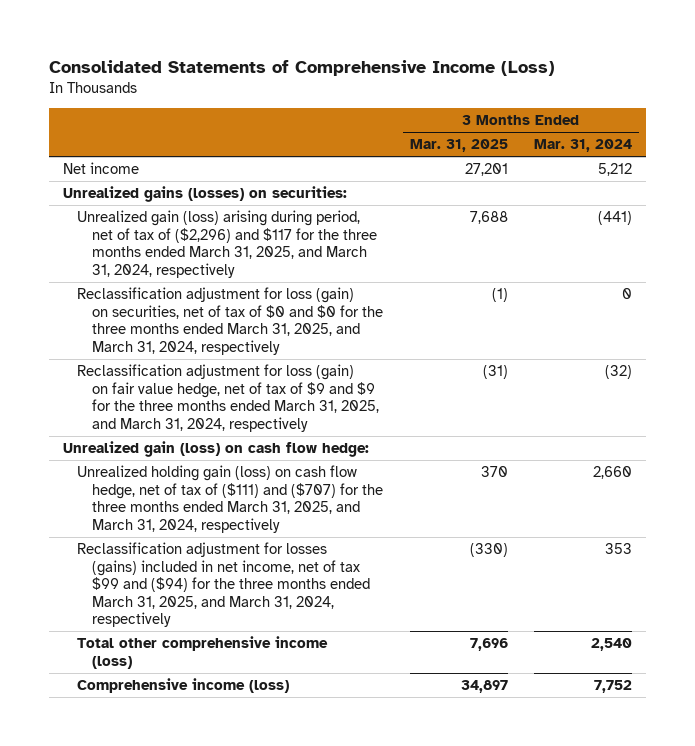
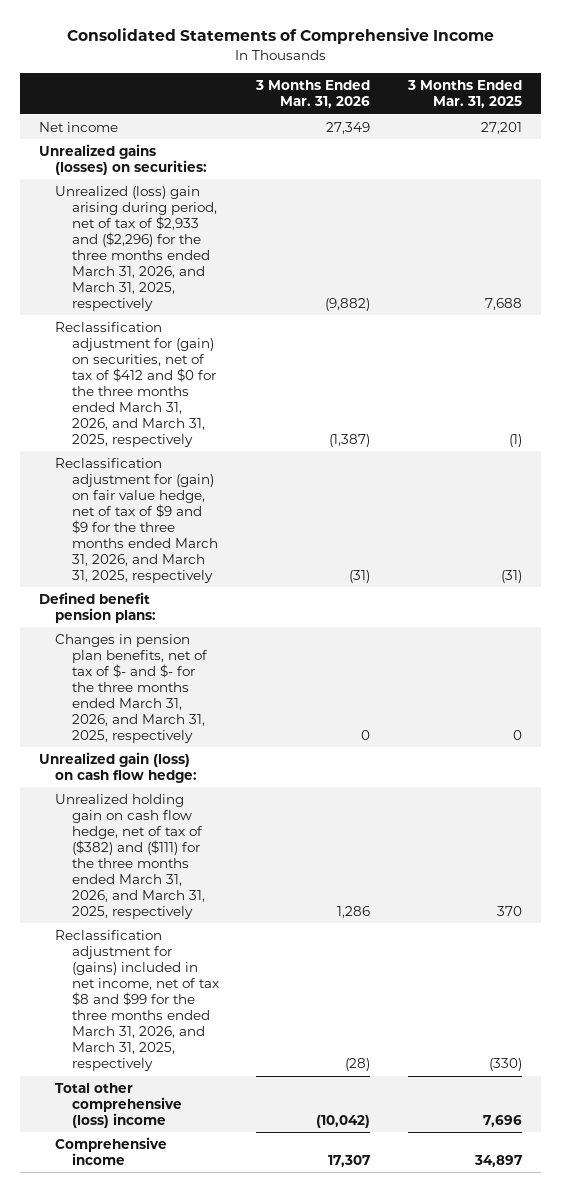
- Consolidated Statements of Comprehensive Income (Loss)
+ Consolidated Statements of Comprehensive Income
- | 3 Months Ended Mar. 31, 2025 | 3 Months Ended Mar. 31, 2024
+ | 3 Months Ended Mar. 31, 2026 | 3 Months Ended Mar. 31, 2025
- Unrealized gain (loss) arising during period, net of tax of ($2,296) and $117 for the three months ended March 31, 2025, and March 31, 2024, respectively | 7,688 | (441)
- Reclassification adjustment for loss (gain) on securities, net of tax of $0 and $0 for the three months ended March 31, 2025, and March 31, 2024, respectively | (1) | 0
- Reclassification adjustment for loss (gain) on fair value hedge, net of tax of $9 and $9 for the three months ended March 31, 2025, and March 31, 2024, respectively | (31) | (32)
+ Unrealized (loss) gain arising during period, net of tax of $2,933 and ($2,296) for the three months ended March 31, 2026, and March 31, 2025, respectively | (9,882) | 7,688
+ Reclassification adjustment for (gain) on securities, net of tax of $412 and $0 for the three months ended March 31, 2026, and March 31, 2025, respectively | (1,387) | (1)
+ Reclassification adjustment for (gain) on fair value hedge, net of tax of $9 and $9 for the three months ended March 31, 2026, and March 31, 2025, respectively | (31) | (31)
+ Defined benefit pension plans:
+ Changes in pension plan benefits, net of tax of $- and $- for the three months ended March 31, 2026, and March 31, 2025, respectively | 0 | 0
- Unrealized holding gain (loss) on cash flow hedge, net of tax of ($111) and ($707) for the three months ended March 31, 2025, and March 31, 2024, respectively | 370 | 2,660
- Reclassification adjustment for losses (gains) included in net income, net of tax $99 and ($94) for the three months ended March 31, 2025, and March 31, 2024, respectively | (330) | 353
- Total other comprehensive income (loss) | 7,696 | 2,540
- Comprehensive income (loss) | 34,897 | 7,752
+ Unrealized holding gain on cash flow hedge, net of tax of ($382) and ($111) for the three months ended March 31, 2026, and March 31, 2025, respectively | 1,286 | 370
+ Reclassification adjustment for (gains) included in net income, net of tax $8 and $99 for the three months ended March 31, 2026, and March 31, 2025, respectively | (28) | (330)
+ Total other comprehensive (loss) income | (10,042) | 7,696
+ Comprehensive income | 17,307 | 34,897

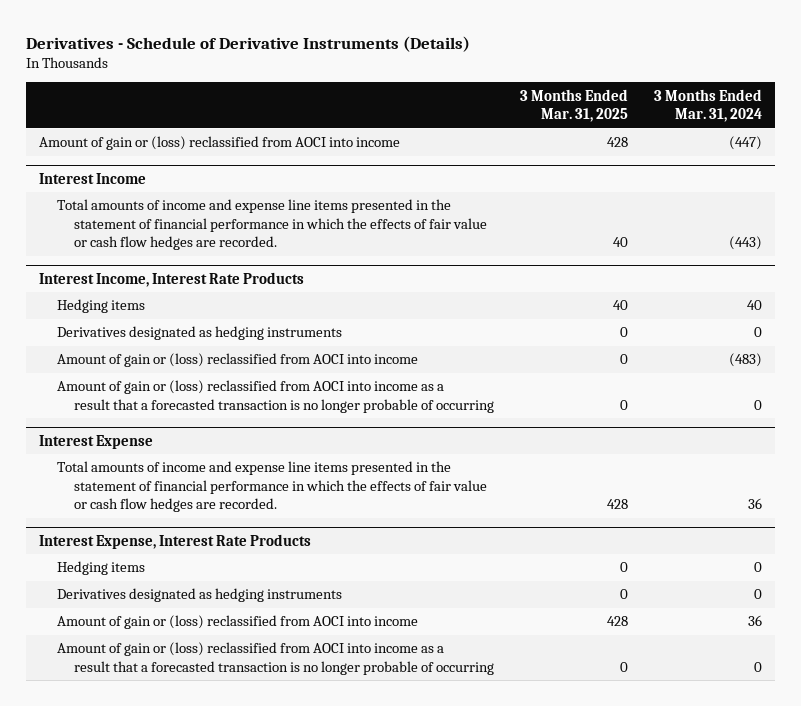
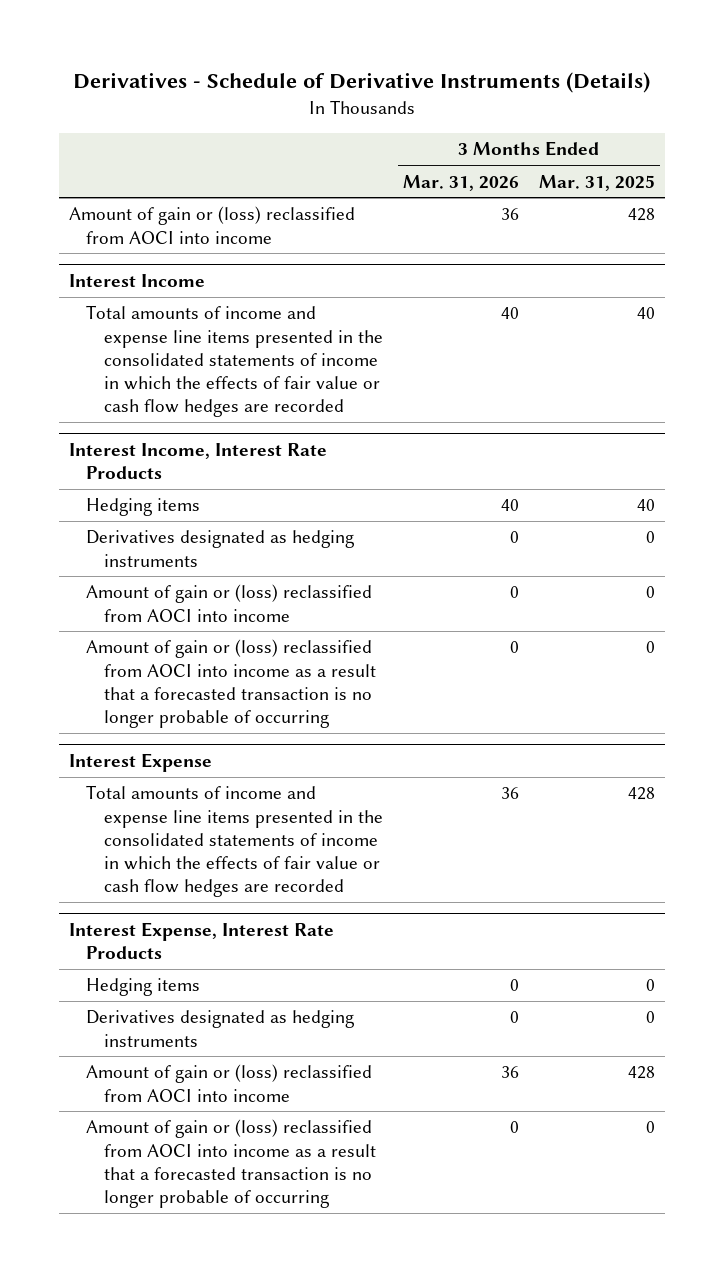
- | 3 Months Ended Mar. 31, 2025 | 3 Months Ended Mar. 31, 2024
+ | 3 Months Ended Mar. 31, 2026 | 3 Months Ended Mar. 31, 2025
@ Interest Income
- Total amounts of income and expense line items presented in the statement of financial performance in which the effects of fair value or cash flow hedges are recorded. | 40 | (443)
+ Total amounts of income and expense line items presented in the consolidated statements of income in which the effects of fair value or cash flow hedges are recorded | 40 | 40
@ Interest Expense
- Total amounts of income and expense line items presented in the statement of financial performance in which the effects of fair value or cash flow hedges are recorded. | 428 | 36
+ Total amounts of income and expense line items presented in the consolidated statements of income in which the effects of fair value or cash flow hedges are recorded | 36 | 428

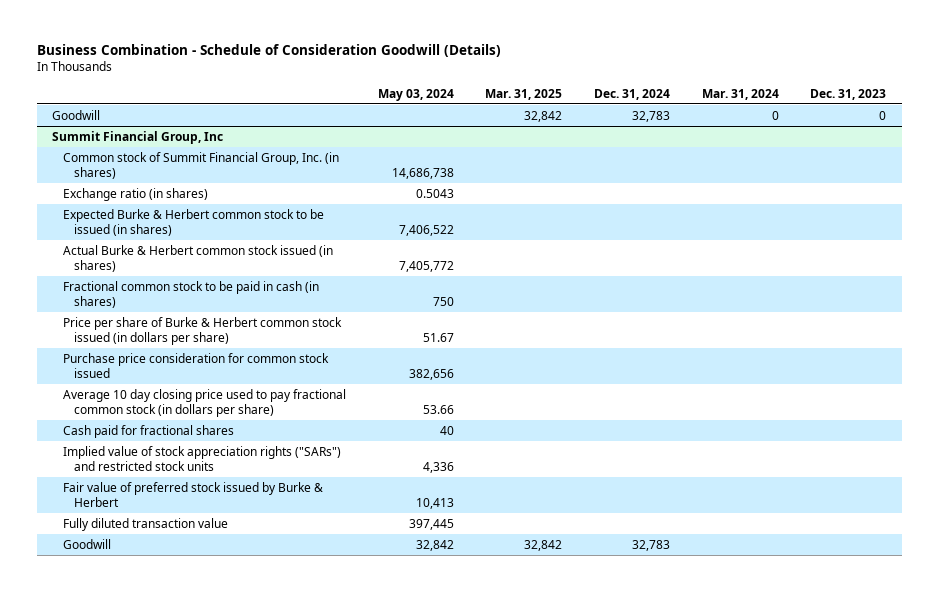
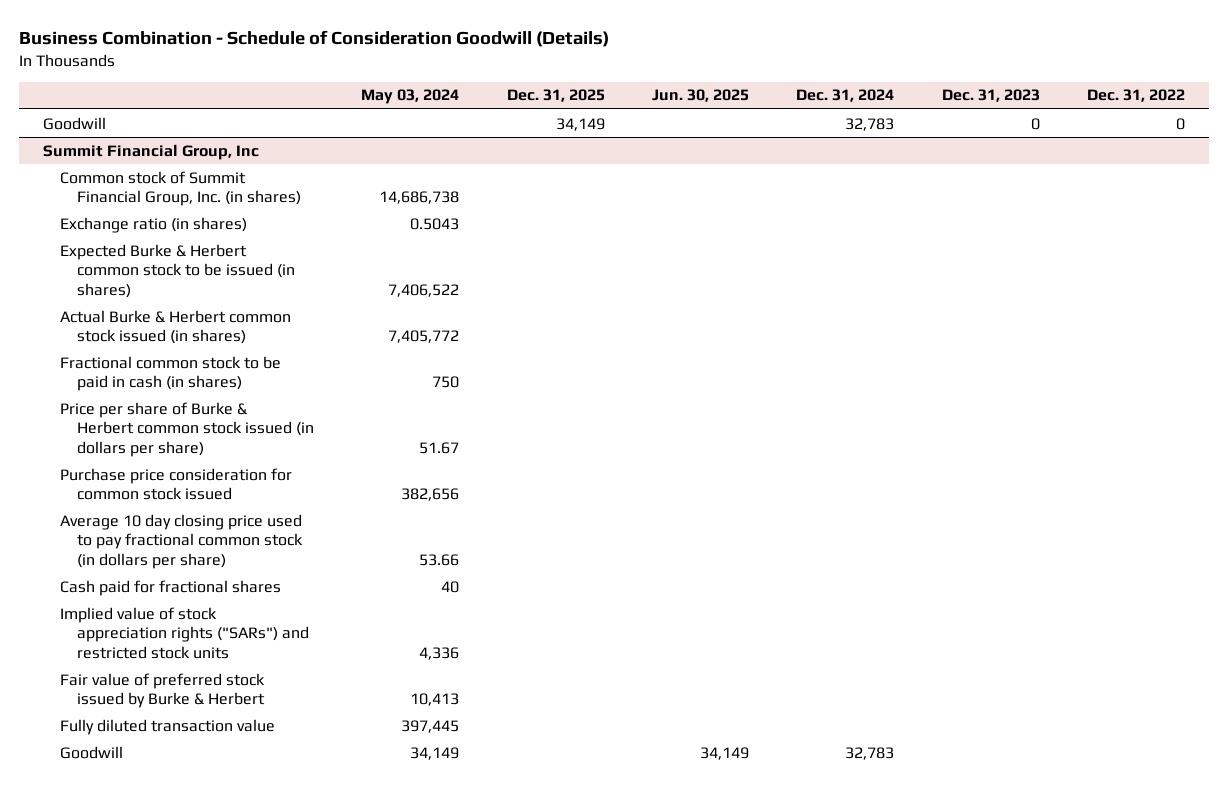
- | May 03, 2024 | Mar. 31, 2025 | Dec. 31, 2024 | Mar. 31, 2024 | Dec. 31, 2023
+ | May 03, 2024 | Dec. 31, 2025 | Jun. 30, 2025 | Dec. 31, 2024 | Dec. 31, 2023 | Dec. 31, 2022
@ Summit Financial Group, Inc
- Goodwill | 32,842 | 32,842 | 32,783 | |
+ Goodwill | 34,149 | | 34,149 | 32,783 | |

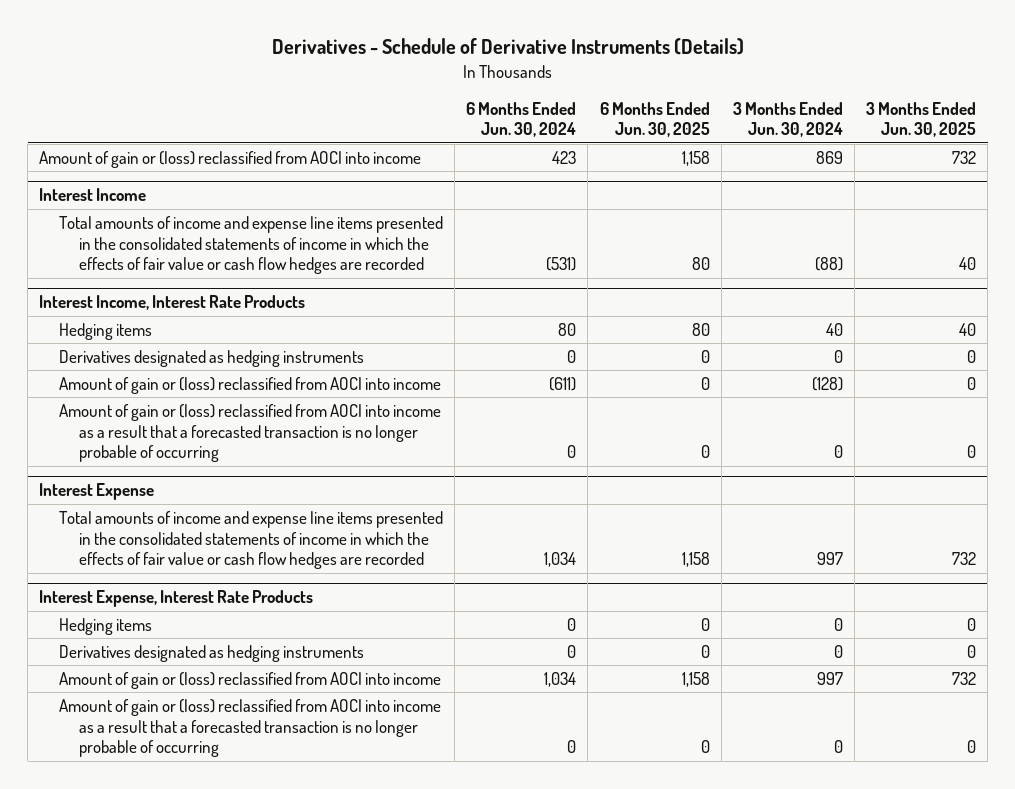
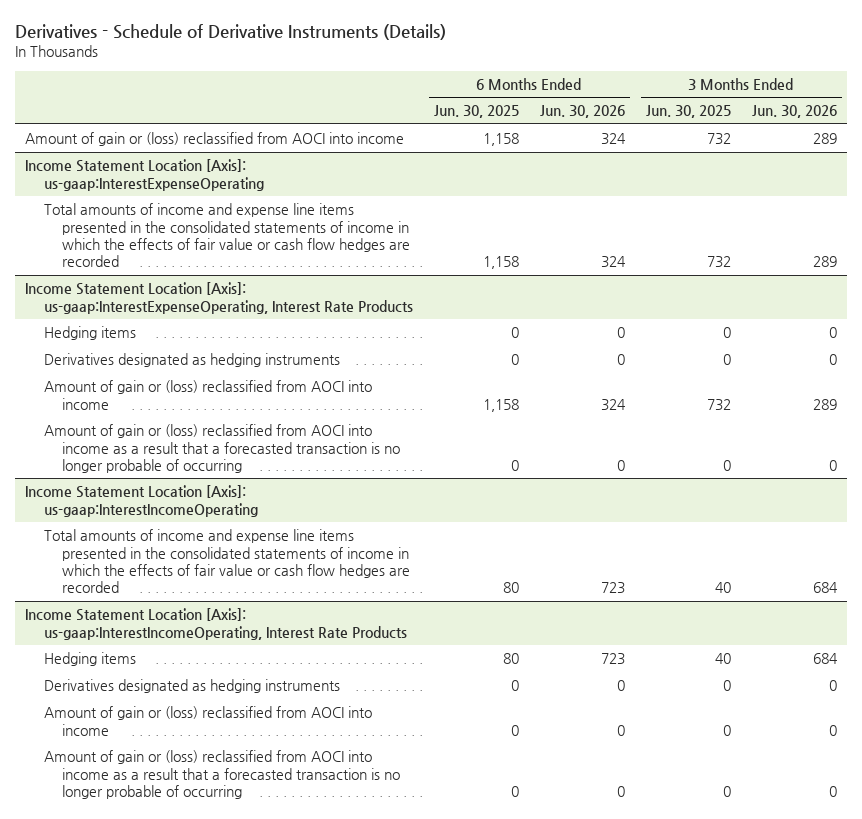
- | 6 Months Ended Jun. 30, 2024 | 6 Months Ended Jun. 30, 2025 | 3 Months Ended Jun. 30, 2024 | 3 Months Ended Jun. 30, 2025
+ | 6 Months Ended Jun. 30, 2025 | 6 Months Ended Jun. 30, 2026 | 3 Months Ended Jun. 30, 2025 | 3 Months Ended Jun. 30, 2026
- Interest Income
- Total amounts of income and expense line items presented in the consolidated statements of income in which the effects of fair value or cash flow hedges are recorded | (531) | 80 | (88) | 40
- Interest Income, Interest Rate Products
- Hedging items | 80 | 80 | 40 | 40
- Derivatives designated as hedging instruments | 0 | 0 | 0 | 0
- Amount of gain or (loss) reclassified from AOCI into income | (611) | 0 | (128) | 0
- Amount of gain or (loss) reclassified from AOCI into income as a result that a forecasted transaction is no longer probable of occurring | 0 | 0 | 0 | 0
- Interest Expense
+ Income Statement Location [Axis]: us-gaap:InterestExpenseOperating
- Interest Expense, Interest Rate Products
+ Income Statement Location [Axis]: us-gaap:InterestExpenseOperating, Interest Rate Products
+ Income Statement Location [Axis]: us-gaap:InterestIncomeOperating
+ Total amounts of income and expense line items presented in the consolidated statements of income in which the effects of fair value or cash flow hedges are recorded | 80 | 723 | 40 | 684
+ Income Statement Location [Axis]: us-gaap:InterestIncomeOperating, Interest Rate Products
+ Hedging items | 80 | 723 | 40 | 684
+ Derivatives designated as hedging instruments | 0 | 0 | 0 | 0
+ Amount of gain or (loss) reclassified from AOCI into income | 0 | 0 | 0 | 0
+ Amount of gain or (loss) reclassified from AOCI into income as a result that a forecasted transaction is no longer probable of occurring | 0 | 0 | 0 | 0

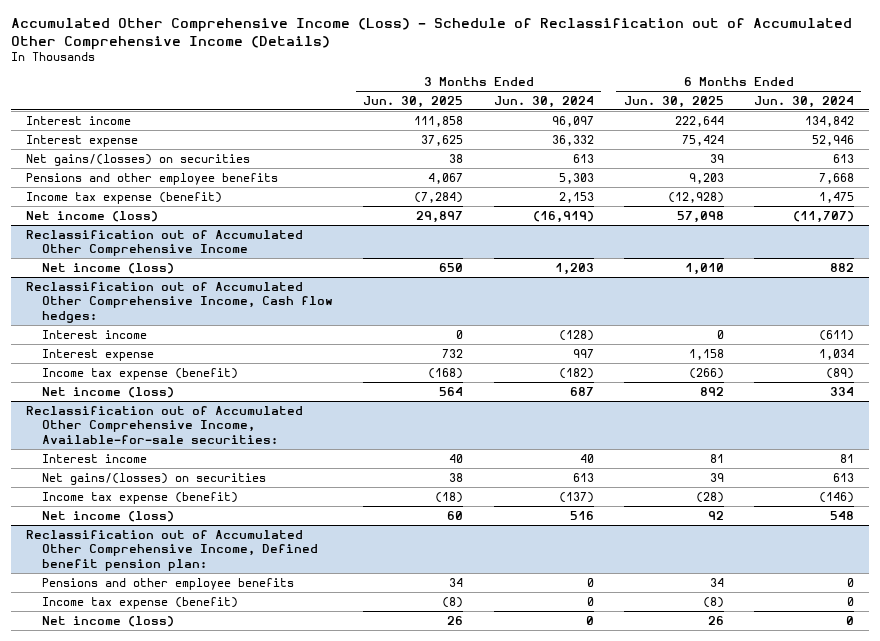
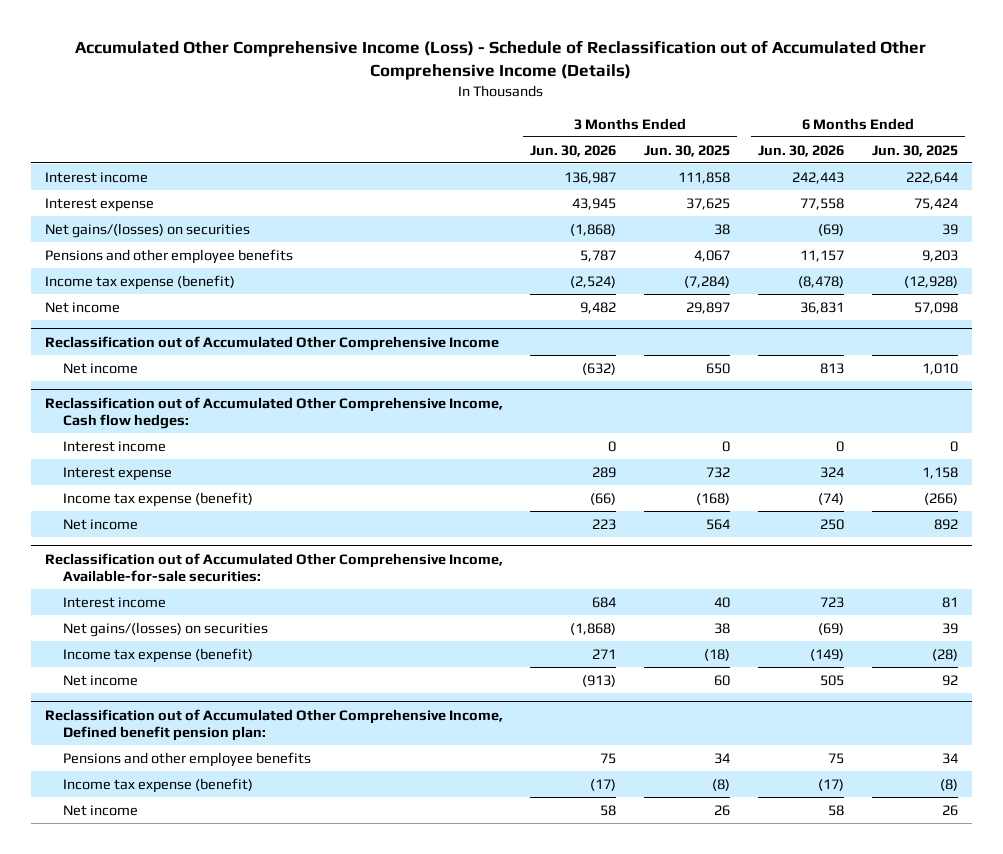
- | 3 Months Ended Jun. 30, 2025 | 3 Months Ended Jun. 30, 2024 | 6 Months Ended Jun. 30, 2025 | 6 Months Ended Jun. 30, 2024
+ | 3 Months Ended Jun. 30, 2026 | 3 Months Ended Jun. 30, 2025 | 6 Months Ended Jun. 30, 2026 | 6 Months Ended Jun. 30, 2025
- Net income (loss) | 29,897 | (16,919) | 57,098 | (11,707)
+ Net income | 9,482 | 29,897 | 36,831 | 57,098
@ Reclassification out of Accumulated Other Comprehensive Income
- Net income (loss) | 650 | 1,203 | 1,010 | 882
+ Net income | (632) | 650 | 813 | 1,010
@ Reclassification out of Accumulated Other Comprehensive Income, Cash flow hedges:
- Net income (loss) | 564 | 687 | 892 | 334
+ Net income | 223 | 564 | 250 | 892
@ Reclassification out of Accumulated Other Comprehensive Income, Available-for-sale securities:
- Net income (loss) | 60 | 516 | 92 | 548
+ Net income | (913) | 60 | 505 | 92
@ Reclassification out of Accumulated Other Comprehensive Income, Defined benefit pension plan:
- Net income (loss) | 26 | 0 | 26 | 0
+ Net income | 58 | 26 | 58 | 26

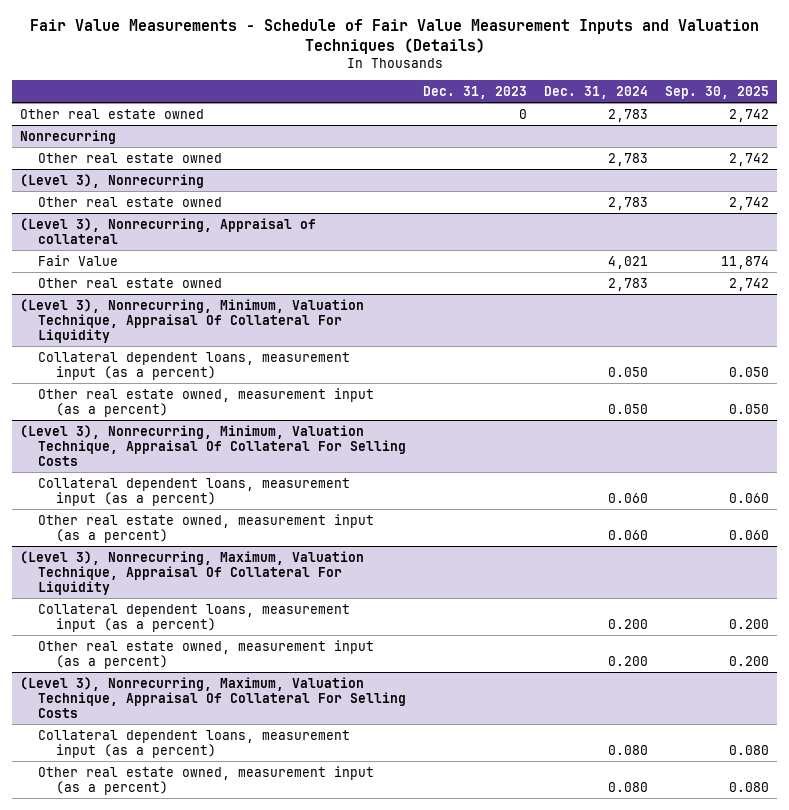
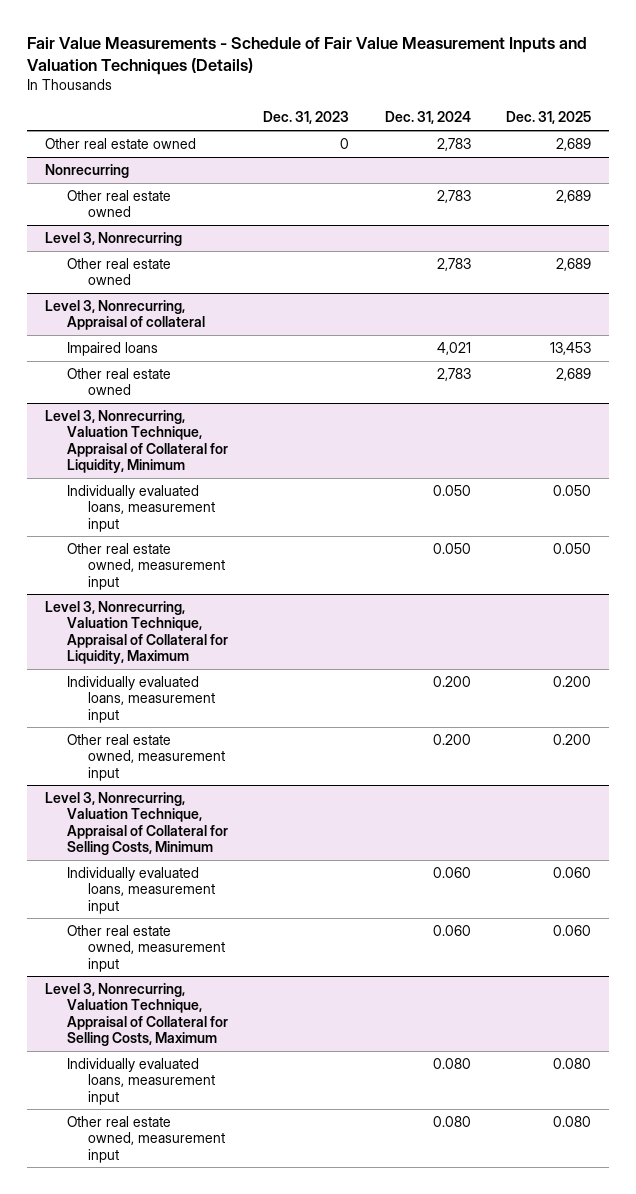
- | Dec. 31, 2023 | Dec. 31, 2024 | Sep. 30, 2025
+ | Dec. 31, 2023 | Dec. 31, 2024 | Dec. 31, 2025
- (Level 3), Nonrecurring
+ Level 3, Nonrecurring
- (Level 3), Nonrecurring, Appraisal of collateral
- Fair Value | | 4,021 | 11,874
+ Level 3, Nonrecurring, Appraisal of collateral
+ Impaired loans | | 4,021 | 13,453
- (Level 3), Nonrecurring, Minimum, Valuation Technique, Appraisal Of Collateral For Liquidity
- Collateral dependent loans, measurement input (as a percent) | | 0.050 | 0.050
- Other real estate owned, measurement input (as a percent) | | 0.050 | 0.050
- (Level 3), Nonrecurring, Minimum, Valuation Technique, Appraisal Of Collateral For Selling Costs
- Collateral dependent loans, measurement input (as a percent) | | 0.060 | 0.060
- Other real estate owned, measurement input (as a percent) | | 0.060 | 0.060
- (Level 3), Nonrecurring, Maximum, Valuation Technique, Appraisal Of Collateral For Liquidity
- Collateral dependent loans, measurement input (as a percent) | | 0.200 | 0.200
- Other real estate owned, measurement input (as a percent) | | 0.200 | 0.200
- (Level 3), Nonrecurring, Maximum, Valuation Technique, Appraisal Of Collateral For Selling Costs
- Collateral dependent loans, measurement input (as a percent) | | 0.080 | 0.080
- Other real estate owned, measurement input (as a percent) | | 0.080 | 0.080
+ Level 3, Nonrecurring, Valuation Technique, Appraisal of Collateral for Liquidity, Minimum
+ Individually evaluated loans, measurement input | | 0.050 | 0.050
+ Other real estate owned, measurement input | | 0.050 | 0.050
+ Level 3, Nonrecurring, Valuation Technique, Appraisal of Collateral for Liquidity, Maximum
+ Individually evaluated loans, measurement input | | 0.200 | 0.200
+ Other real estate owned, measurement input | | 0.200 | 0.200
+ Level 3, Nonrecurring, Valuation Technique, Appraisal of Collateral for Selling Costs, Minimum
+ Individually evaluated loans, measurement input | | 0.060 | 0.060
+ Other real estate owned, measurement input | | 0.060 | 0.060
+ Level 3, Nonrecurring, Valuation Technique, Appraisal of Collateral for Selling Costs, Maximum
+ Individually evaluated loans, measurement input | | 0.080 | 0.080
+ Other real estate owned, measurement input | | 0.080 | 0.080

